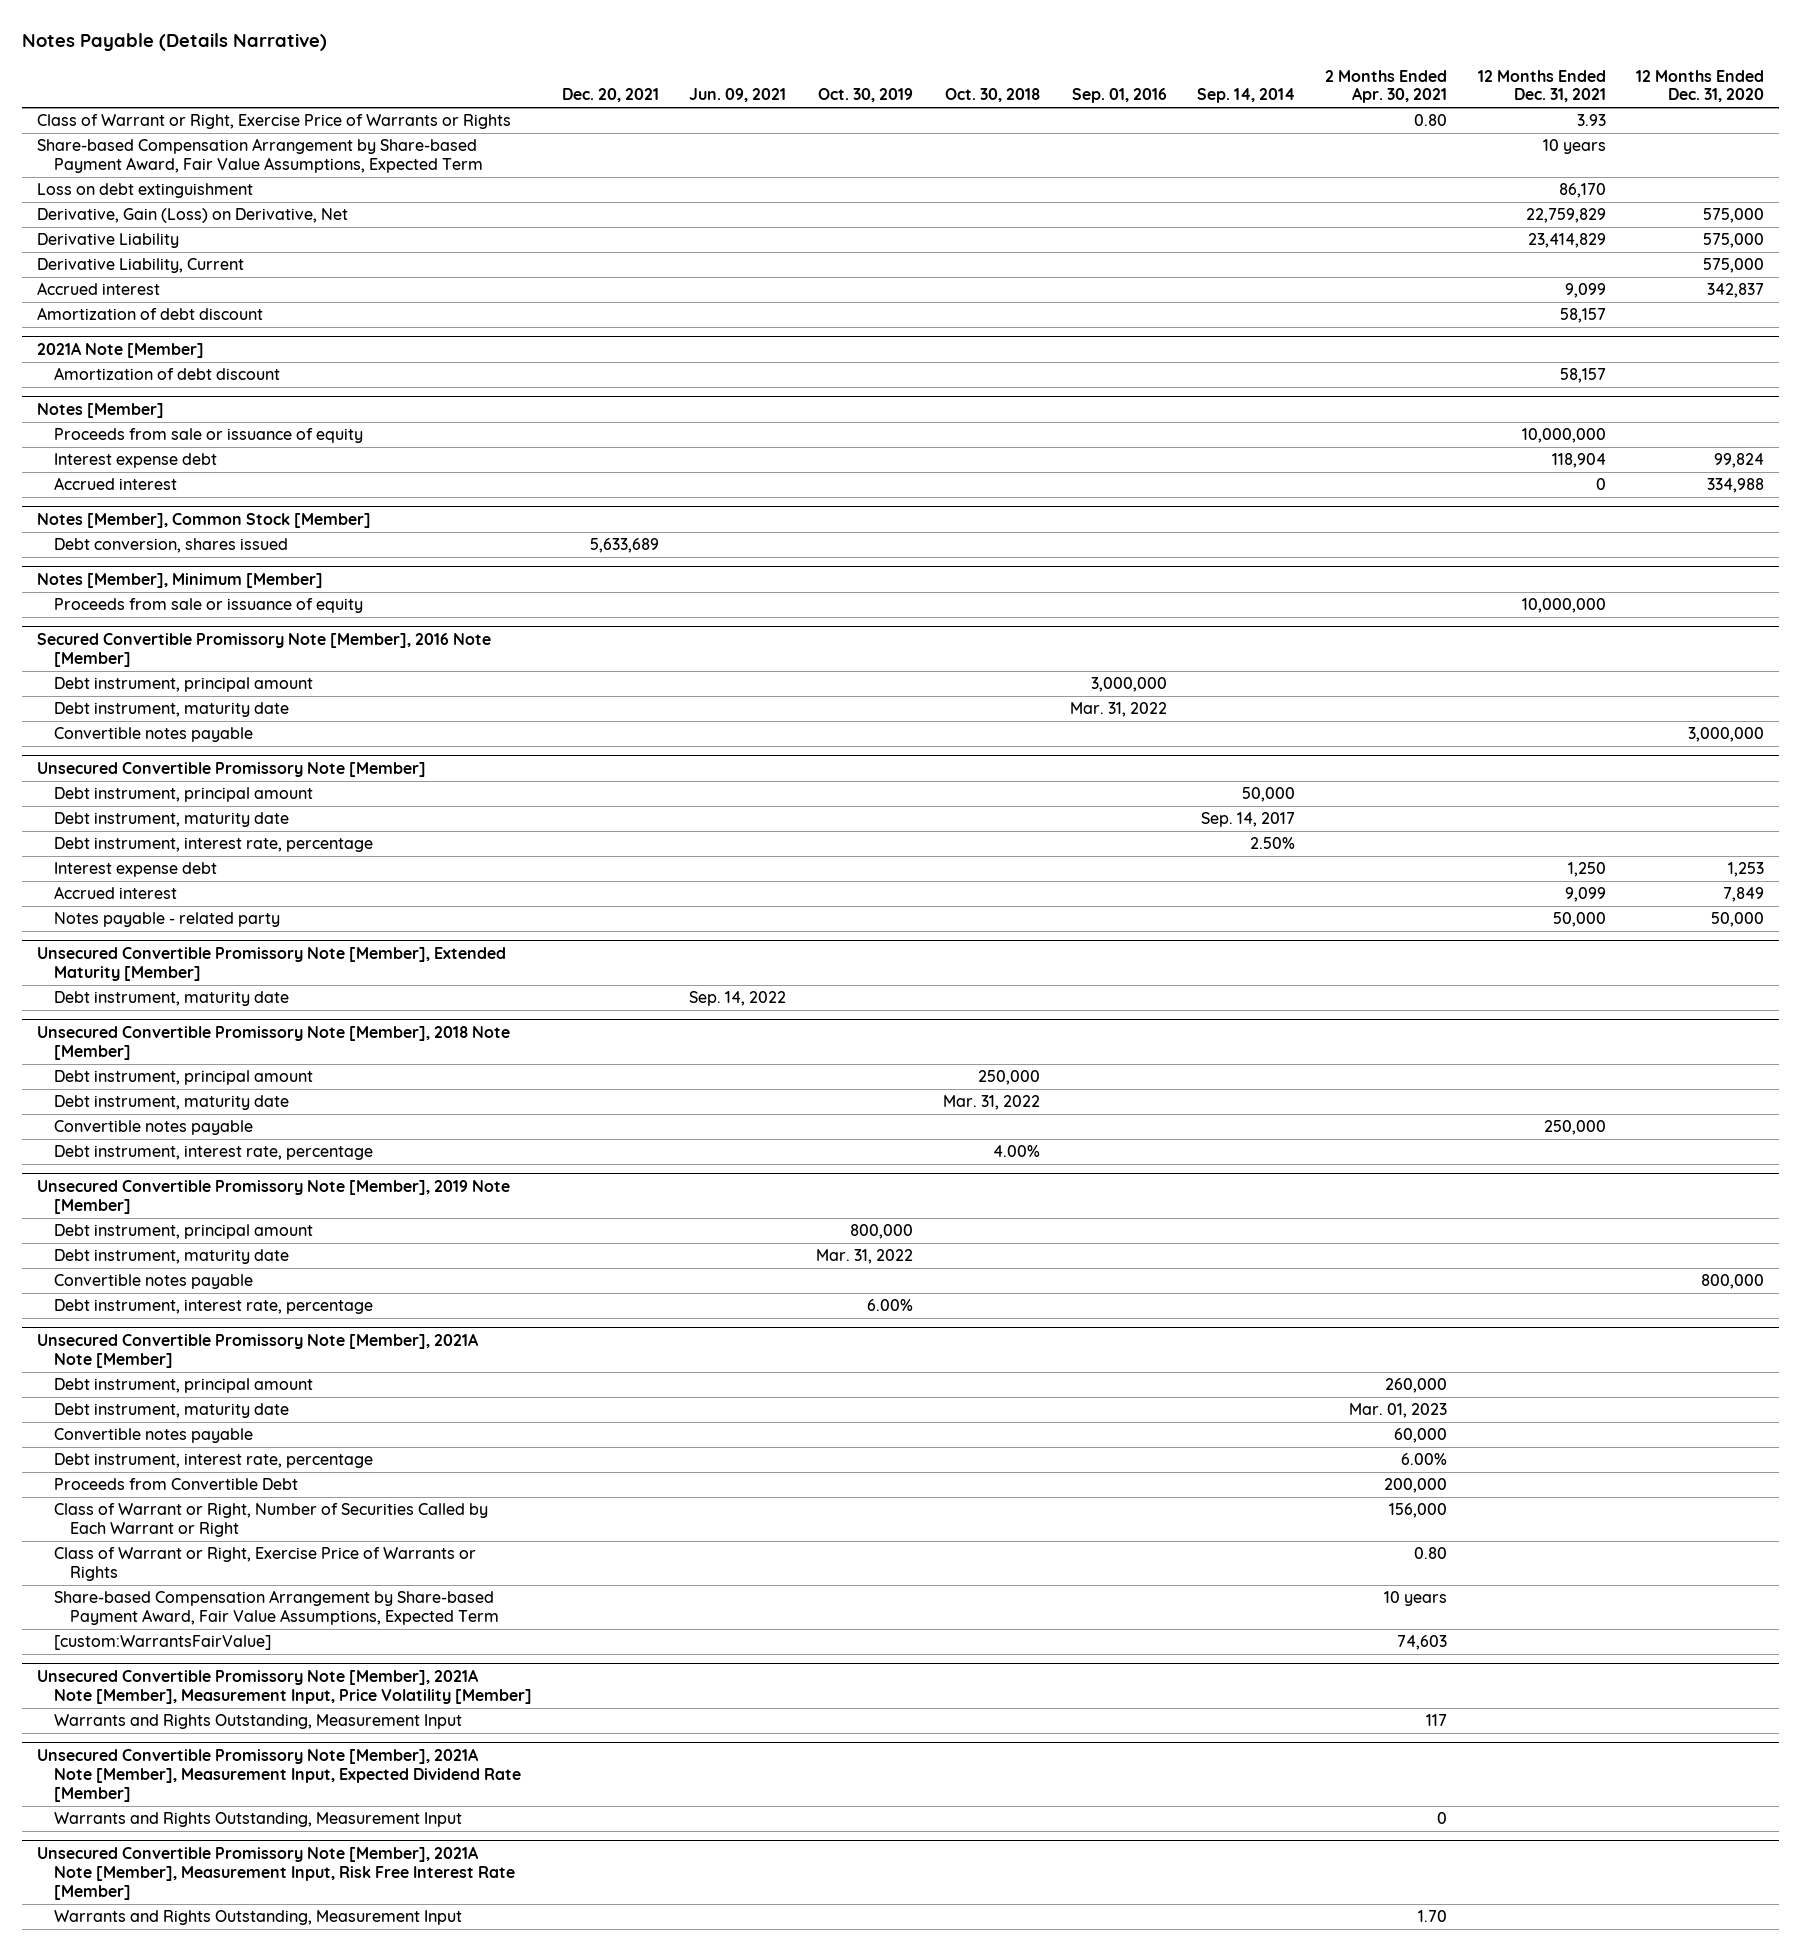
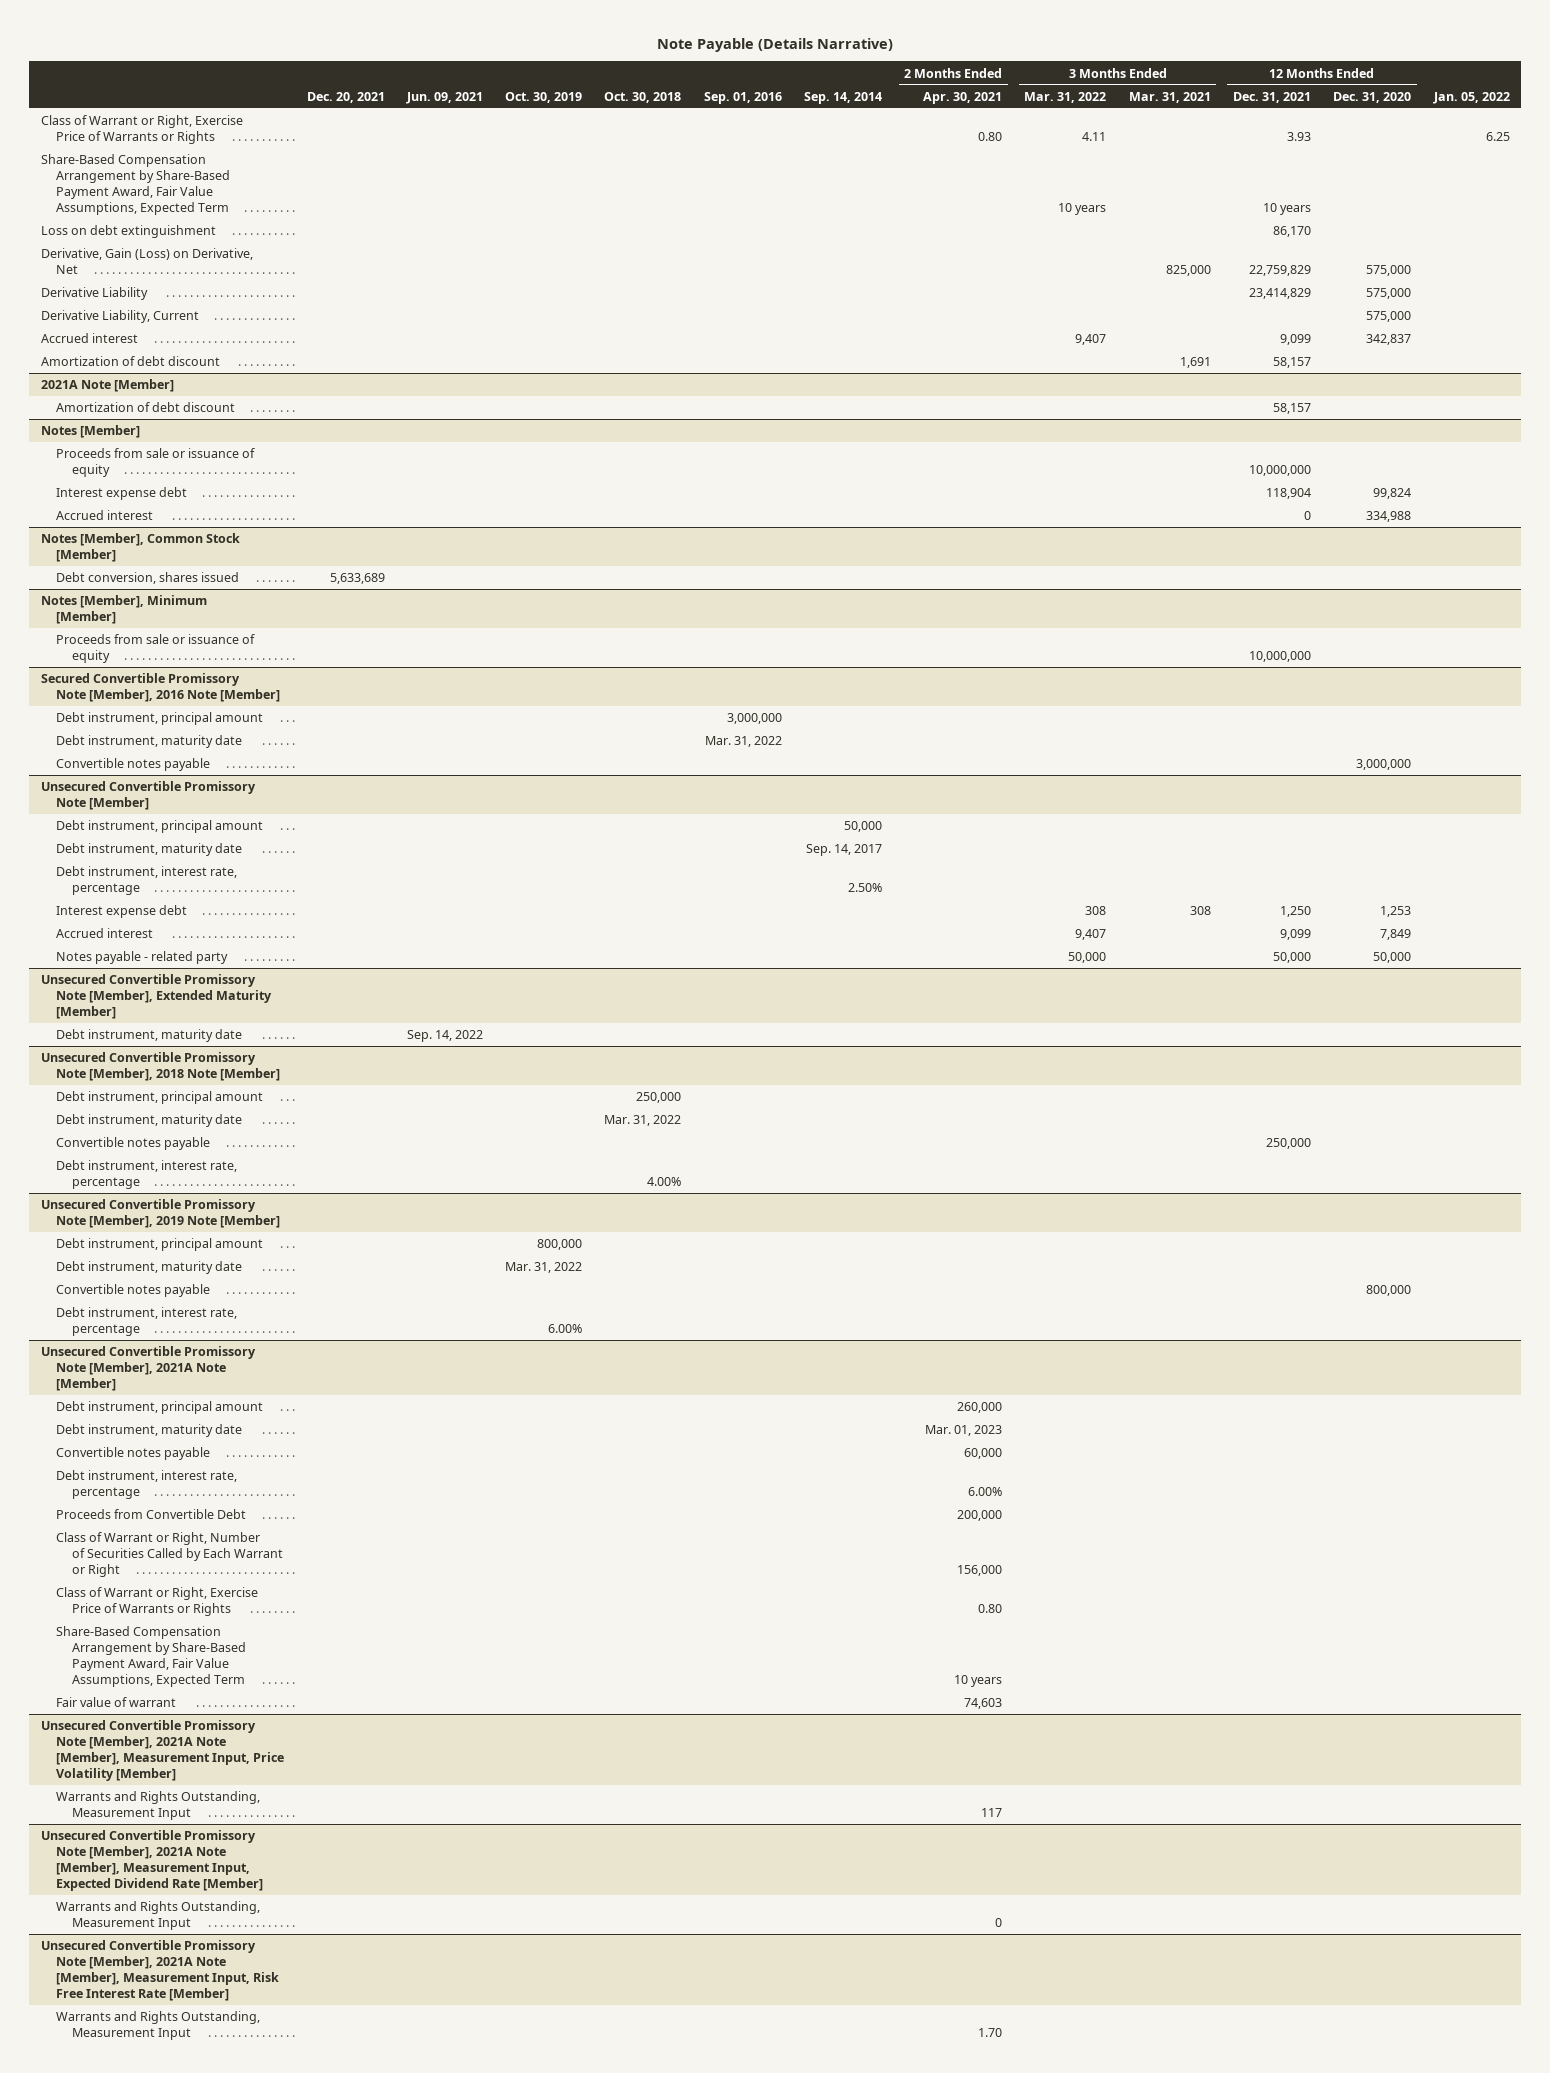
- Notes Payable (Details Narrative)
+ Note Payable (Details Narrative)
- | Dec. 20, 2021 | Jun. 09, 2021 | Oct. 30, 2019 | Oct. 30, 2018 | Sep. 01, 2016 | Sep. 14, 2014 | 2 Months Ended Apr. 30, 2021 | 12 Months Ended Dec. 31, 2021 | 12 Months Ended Dec. 31, 2020
+ | Dec. 20, 2021 | Jun. 09, 2021 | Oct. 30, 2019 | Oct. 30, 2018 | Sep. 01, 2016 | Sep. 14, 2014 | 2 Months Ended Apr. 30, 2021 | 3 Months Ended Mar. 31, 2022 | 3 Months Ended Mar. 31, 2021 | 12 Months Ended Dec. 31, 2021 | 12 Months Ended Dec. 31, 2020 | Jan. 05, 2022
- Share-based Compensation Arrangement by Share-based Payment Award, Fair Value Assumptions, Expected Term | | | | | | | | 10 years |
+ Share-Based Compensation Arrangement by Share-Based Payment Award, Fair Value Assumptions, Expected Term | | | | | | | | 10 years | | 10 years | |
@ Unsecured Convertible Promissory Note [Member], 2021A Note [Member]
- Share-based Compensation Arrangement by Share-based Payment Award, Fair Value Assumptions, Expected Term | | | | | | | 10 years | |
- [custom:WarrantsFairValue] | | | | | | | 74,603 | |
+ Share-Based Compensation Arrangement by Share-Based Payment Award, Fair Value Assumptions, Expected Term | | | | | | | 10 years | | | | |
+ Fair value of warrant | | | | | | | 74,603 | | | | |

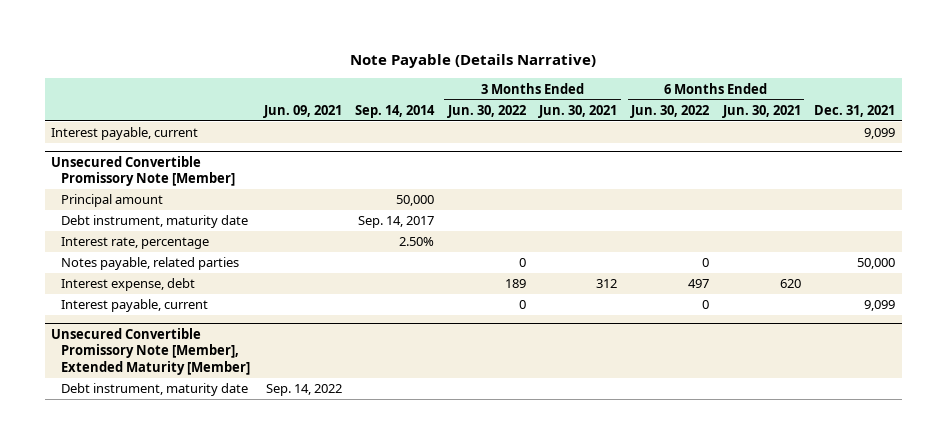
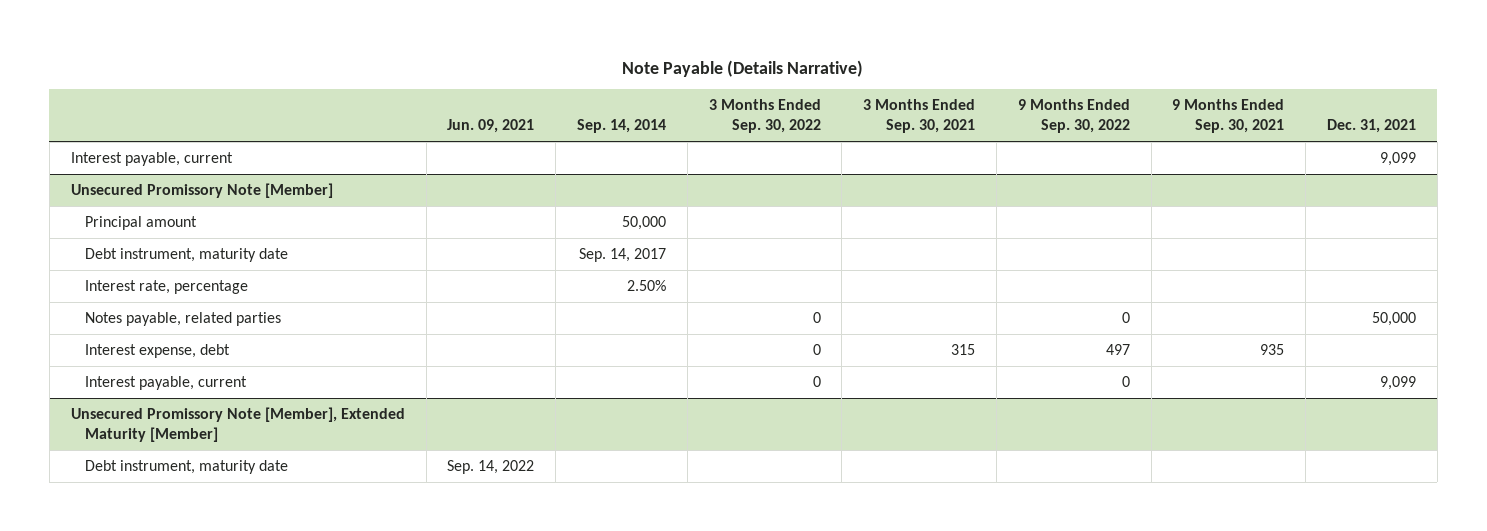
- | Jun. 09, 2021 | Sep. 14, 2014 | 3 Months Ended Jun. 30, 2022 | 3 Months Ended Jun. 30, 2021 | 6 Months Ended Jun. 30, 2022 | 6 Months Ended Jun. 30, 2021 | Dec. 31, 2021
+ | Jun. 09, 2021 | Sep. 14, 2014 | 3 Months Ended Sep. 30, 2022 | 3 Months Ended Sep. 30, 2021 | 9 Months Ended Sep. 30, 2022 | 9 Months Ended Sep. 30, 2021 | Dec. 31, 2021
- Unsecured Convertible Promissory Note [Member]
+ Unsecured Promissory Note [Member]
- Unsecured Convertible Promissory Note [Member], Extended Maturity [Member]
+ Unsecured Promissory Note [Member], Extended Maturity [Member]

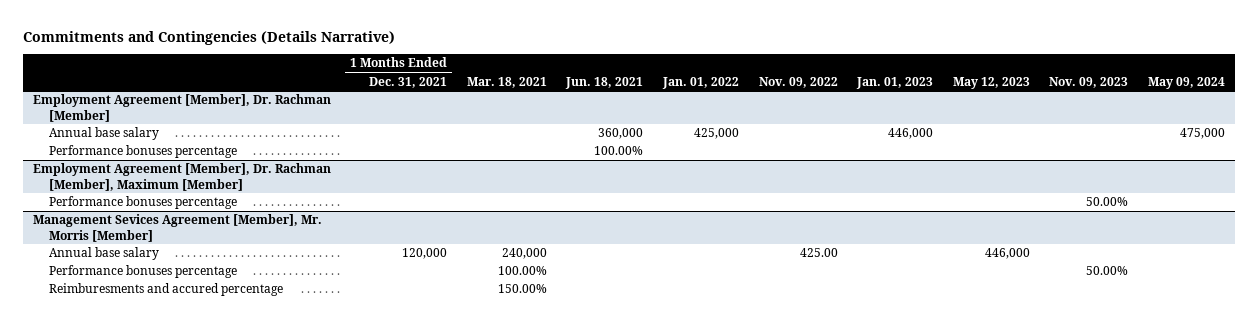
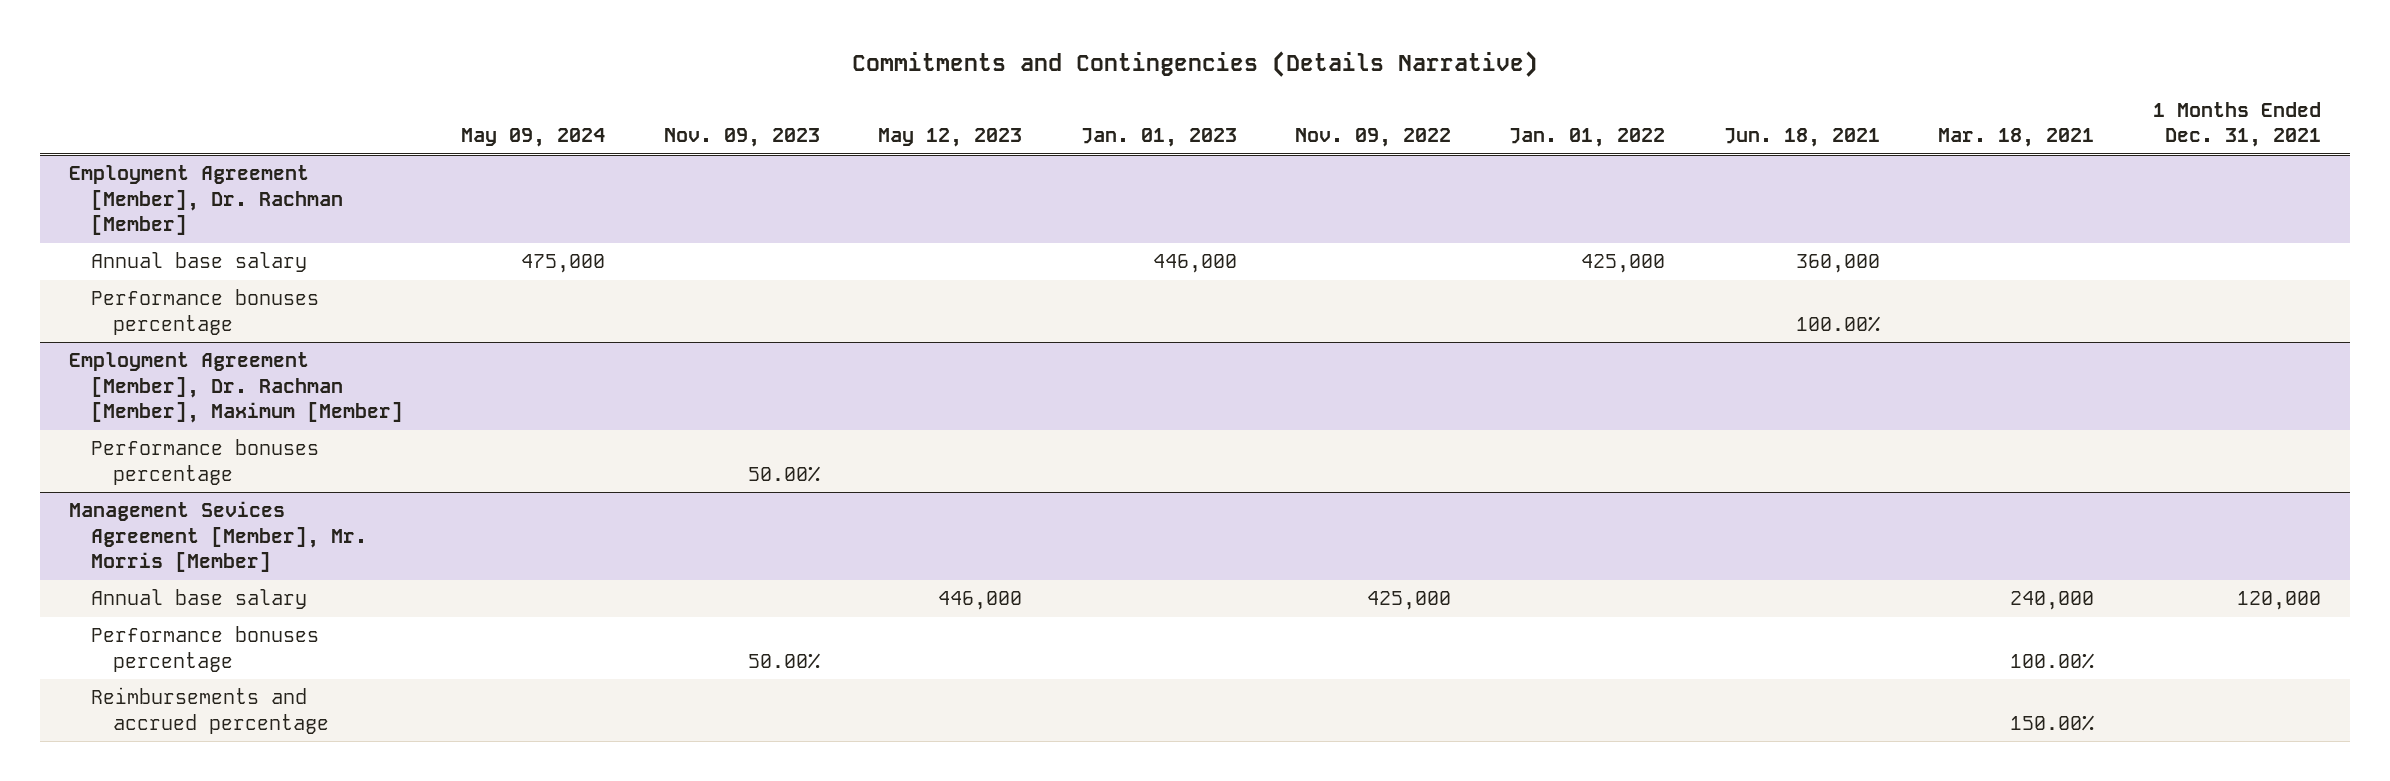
- | 1 Months Ended Dec. 31, 2021 | Mar. 18, 2021 | Jun. 18, 2021 | Jan. 01, 2022 | Nov. 09, 2022 | Jan. 01, 2023 | May 12, 2023 | Nov. 09, 2023 | May 09, 2024
+ | May 09, 2024 | Nov. 09, 2023 | May 12, 2023 | Jan. 01, 2023 | Nov. 09, 2022 | Jan. 01, 2022 | Jun. 18, 2021 | Mar. 18, 2021 | 1 Months Ended Dec. 31, 2021
@ Management Sevices Agreement [Member], Mr. Morris [Member]
- Annual base salary | 120,000 | 240,000 | | | 425.00 | | 446,000 | |
+ Annual base salary | | | 446,000 | | 425,000 | | | 240,000 | 120,000
- Reimburesments and accured percentage | | 150.00% | | | | | | |
+ Reimbursements and accrued percentage | | | | | | | | 150.00% |

